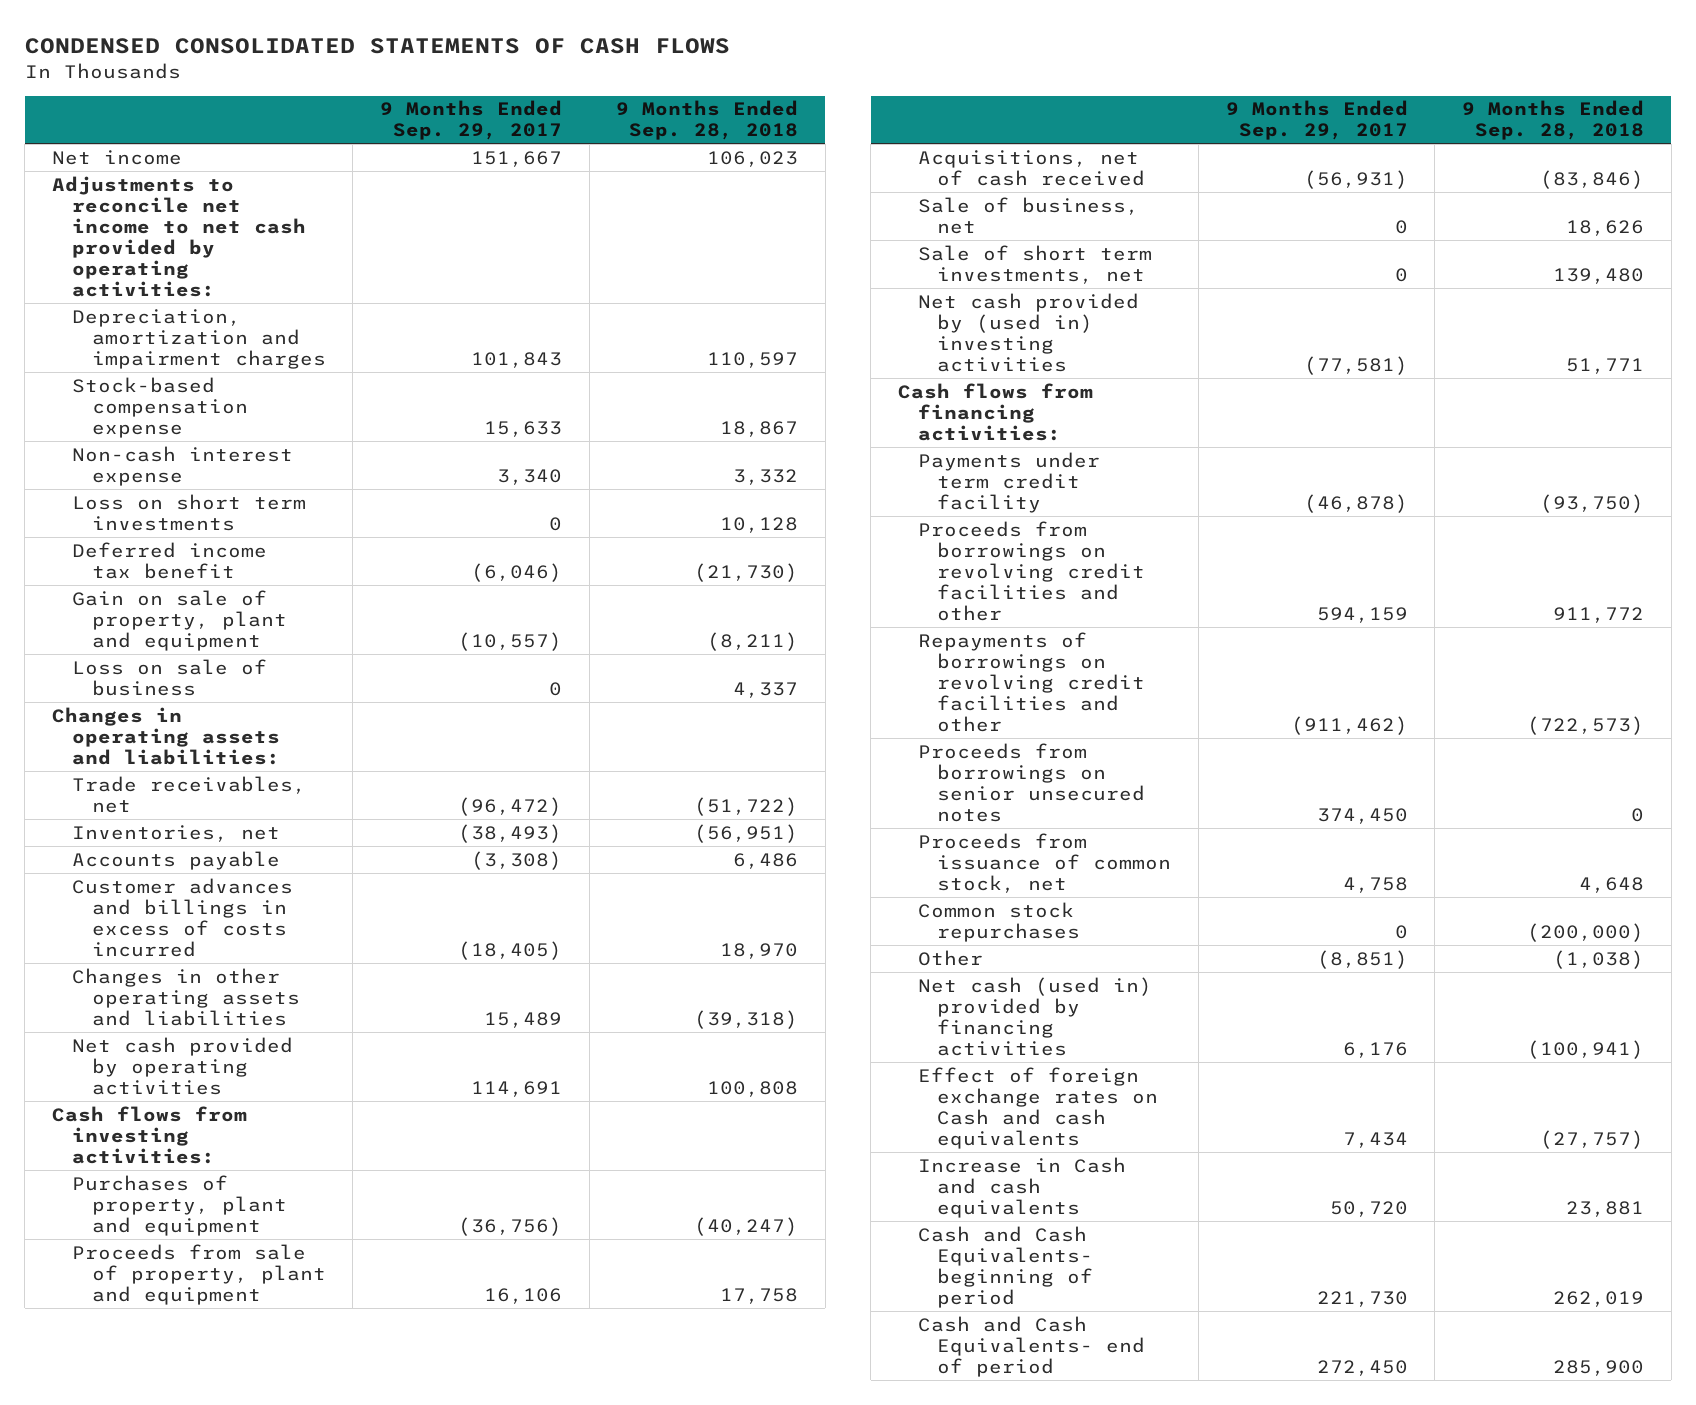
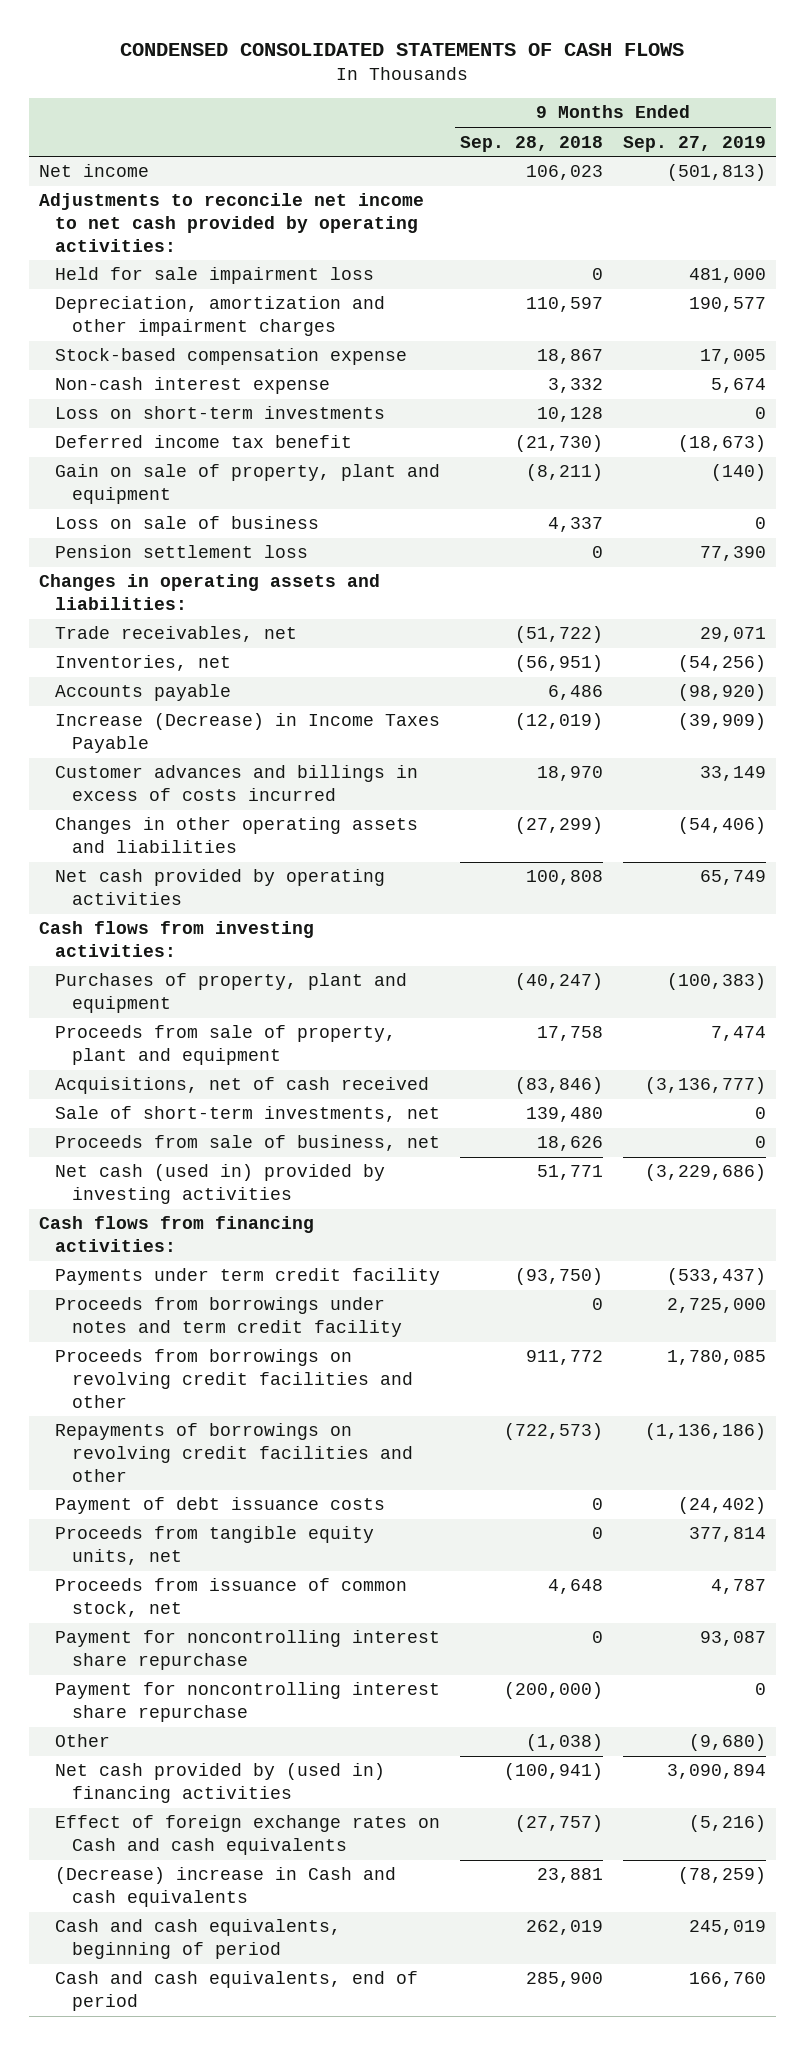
- | 9 Months Ended Sep. 29, 2017 | 9 Months Ended Sep. 28, 2018
+ | 9 Months Ended Sep. 28, 2018 | 9 Months Ended Sep. 27, 2019
- Depreciation, amortization and impairment charges | 101,843 | 110,597
+ Held for sale impairment loss | 0 | 481,000
+ Depreciation, amortization and other impairment charges | 110,597 | 190,577
- Loss on short term investments | 0 | 10,128
+ Loss on short-term investments | 10,128 | 0
+ Pension settlement loss | 0 | 77,390
+ Increase (Decrease) in Income Taxes Payable | (12,019) | (39,909)
- Changes in other operating assets and liabilities | 15,489 | (39,318)
+ Changes in other operating assets and liabilities | (27,299) | (54,406)
- Sale of business, net | 0 | 18,626
- Sale of short term investments, net | 0 | 139,480
- Net cash provided by (used in) investing activities | (77,581) | 51,771
+ Sale of short-term investments, net | 139,480 | 0
+ Proceeds from sale of business, net | 18,626 | 0
+ Net cash (used in) provided by investing activities | 51,771 | (3,229,686)
+ Proceeds from borrowings under notes and term credit facility | 0 | 2,725,000
- Proceeds from borrowings on senior unsecured notes | 374,450 | 0
+ Payment of debt issuance costs | 0 | (24,402)
+ Proceeds from tangible equity units, net | 0 | 377,814
- Common stock repurchases | 0 | (200,000)
+ Payment for noncontrolling interest share repurchase | 0 | 93,087
+ Payment for noncontrolling interest share repurchase | (200,000) | 0
- Net cash (used in) provided by financing activities | 6,176 | (100,941)
+ Net cash provided by (used in) financing activities | (100,941) | 3,090,894
- Increase in Cash and cash equivalents | 50,720 | 23,881
- Cash and Cash Equivalents- beginning of period | 221,730 | 262,019
- Cash and Cash Equivalents- end of period | 272,450 | 285,900
+ (Decrease) increase in Cash and cash equivalents | 23,881 | (78,259)
+ Cash and cash equivalents, beginning of period | 262,019 | 245,019
+ Cash and cash equivalents, end of period | 285,900 | 166,760

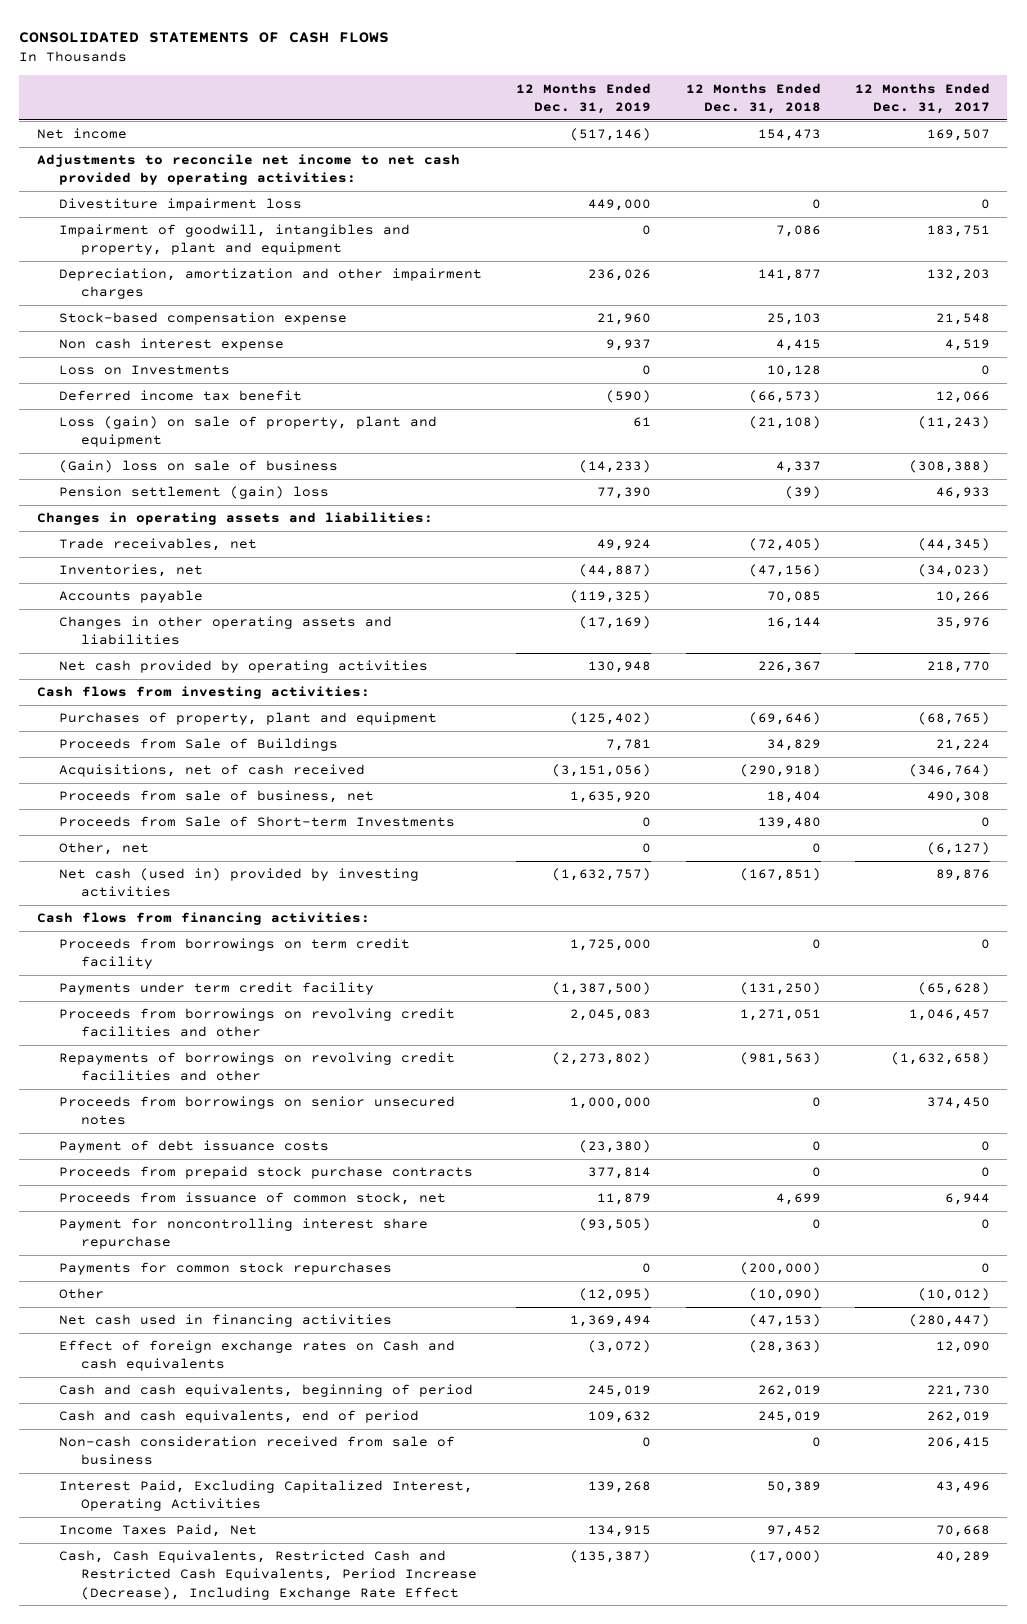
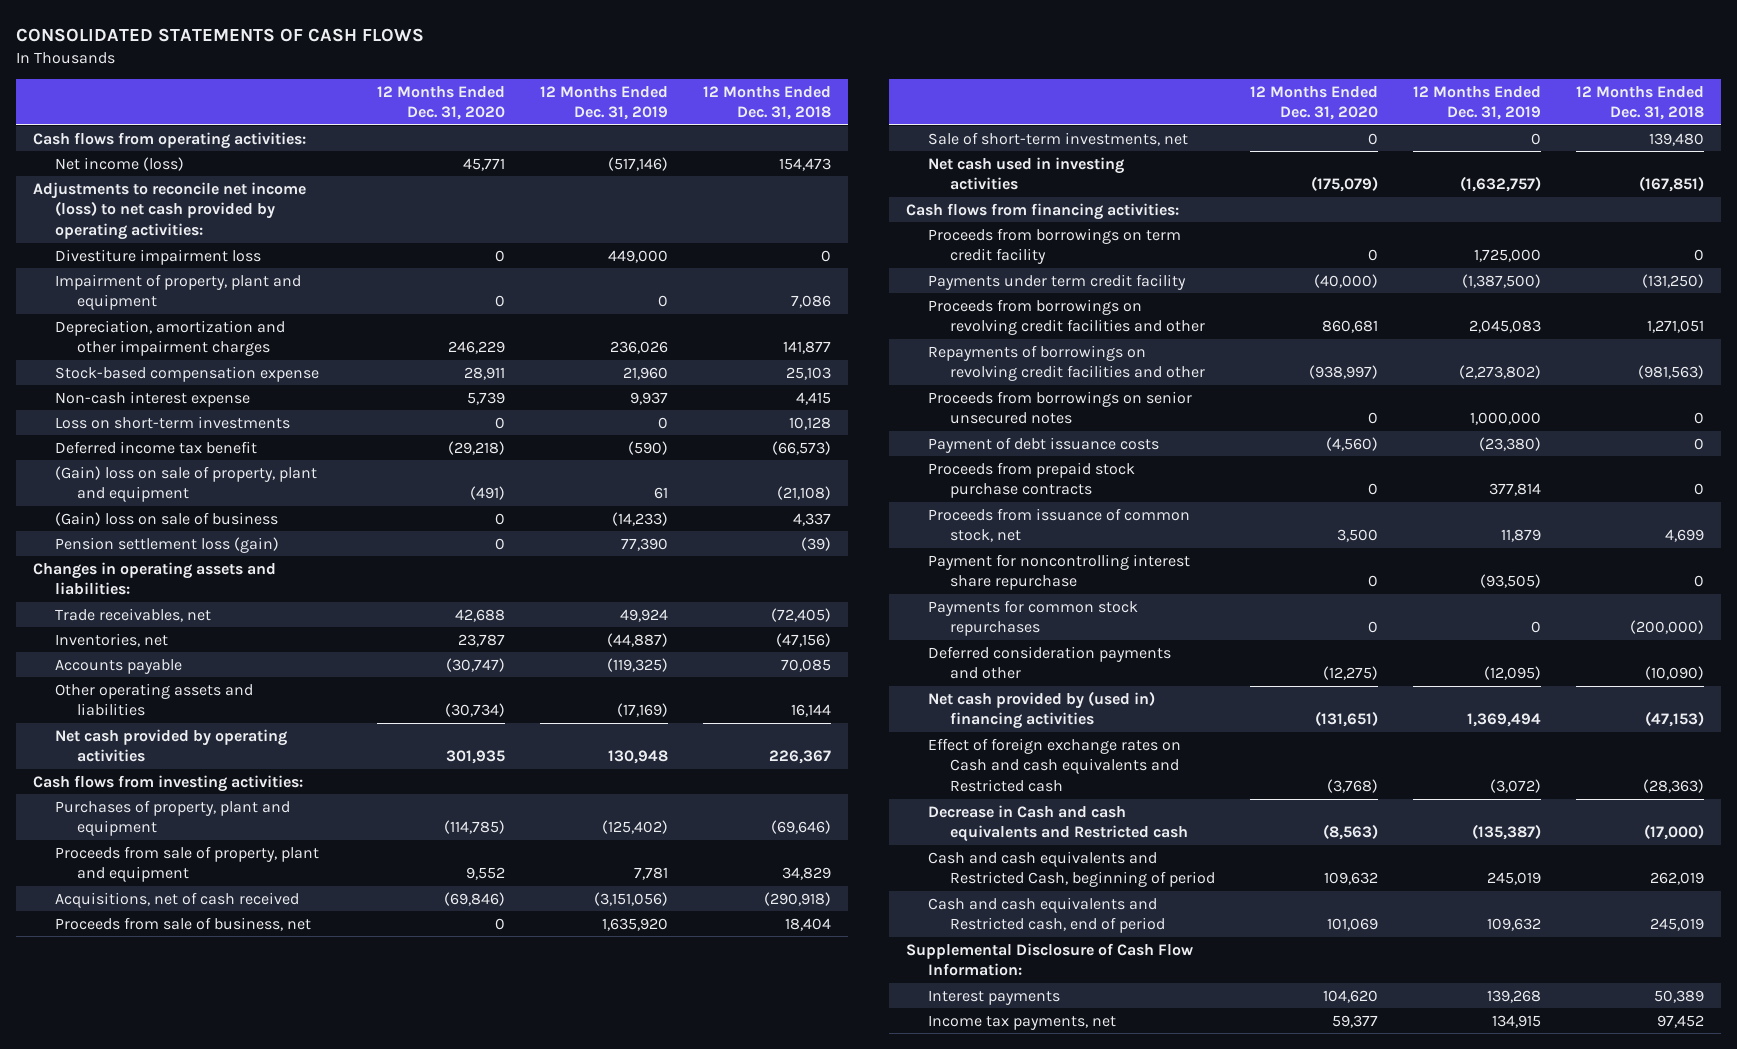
- | 12 Months Ended Dec. 31, 2019 | 12 Months Ended Dec. 31, 2018 | 12 Months Ended Dec. 31, 2017
+ | 12 Months Ended Dec. 31, 2020 | 12 Months Ended Dec. 31, 2019 | 12 Months Ended Dec. 31, 2018
- Net income | (517,146) | 154,473 | 169,507
- Adjustments to reconcile net income to net cash provided by operating activities:
+ Cash flows from operating activities:
+ Net income (loss) | 45,771 | (517,146) | 154,473
+ Adjustments to reconcile net income (loss) to net cash provided by operating activities:
- Impairment of goodwill, intangibles and property, plant and equipment | 0 | 7,086 | 183,751
+ Impairment of property, plant and equipment | 0 | 0 | 7,086
- Non cash interest expense | 9,937 | 4,415 | 4,519
- Loss on Investments | 0 | 10,128 | 0
+ Non-cash interest expense | 5,739 | 9,937 | 4,415
+ Loss on short-term investments | 0 | 0 | 10,128
- Loss (gain) on sale of property, plant and equipment | 61 | (21,108) | (11,243)
+ (Gain) loss on sale of property, plant and equipment | (491) | 61 | (21,108)
- Pension settlement (gain) loss | 77,390 | (39) | 46,933
+ Pension settlement loss (gain) | 0 | 77,390 | (39)
- Changes in other operating assets and liabilities | (17,169) | 16,144 | 35,976
+ Other operating assets and liabilities | (30,734) | (17,169) | 16,144
- Proceeds from Sale of Buildings | 7,781 | 34,829 | 21,224
+ Proceeds from sale of property, plant and equipment | 9,552 | 7,781 | 34,829
- Proceeds from Sale of Short-term Investments | 0 | 139,480 | 0
- Other, net | 0 | 0 | (6,127)
- Net cash (used in) provided by investing activities | (1,632,757) | (167,851) | 89,876
+ Sale of short-term investments, net | 0 | 0 | 139,480
+ Net cash used in investing activities | (175,079) | (1,632,757) | (167,851)
- Other | (12,095) | (10,090) | (10,012)
- Net cash used in financing activities | 1,369,494 | (47,153) | (280,447)
- Effect of foreign exchange rates on Cash and cash equivalents | (3,072) | (28,363) | 12,090
- Cash and cash equivalents, beginning of period | 245,019 | 262,019 | 221,730
- Cash and cash equivalents, end of period | 109,632 | 245,019 | 262,019
- Non-cash consideration received from sale of business | 0 | 0 | 206,415
- Interest Paid, Excluding Capitalized Interest, Operating Activities | 139,268 | 50,389 | 43,496
- Income Taxes Paid, Net | 134,915 | 97,452 | 70,668
- Cash, Cash Equivalents, Restricted Cash and Restricted Cash Equivalents, Period Increase (Decrease), Including Exchange Rate Effect | (135,387) | (17,000) | 40,289
+ Deferred consideration payments and other | (12,275) | (12,095) | (10,090)
+ Net cash provided by (used in) financing activities | (131,651) | 1,369,494 | (47,153)
+ Effect of foreign exchange rates on Cash and cash equivalents and Restricted cash | (3,768) | (3,072) | (28,363)
+ Decrease in Cash and cash equivalents and Restricted cash | (8,563) | (135,387) | (17,000)
+ Cash and cash equivalents and Restricted Cash, beginning of period | 109,632 | 245,019 | 262,019
+ Cash and cash equivalents and Restricted cash, end of period | 101,069 | 109,632 | 245,019
+ Supplemental Disclosure of Cash Flow Information:
+ Interest payments | 104,620 | 139,268 | 50,389
+ Income tax payments, net | 59,377 | 134,915 | 97,452

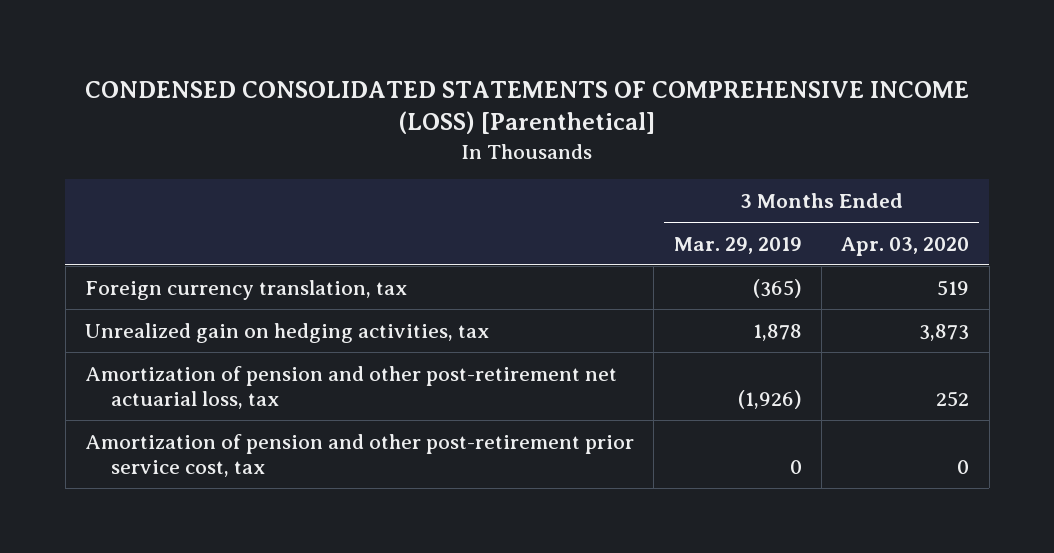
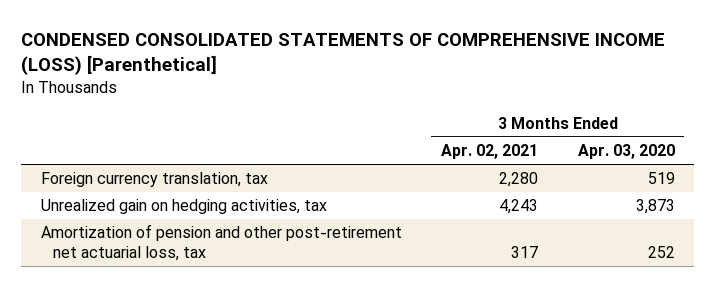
- | 3 Months Ended Mar. 29, 2019 | 3 Months Ended Apr. 03, 2020
+ | 3 Months Ended Apr. 02, 2021 | 3 Months Ended Apr. 03, 2020
- Amortization of pension and other post-retirement prior service cost, tax | 0 | 0

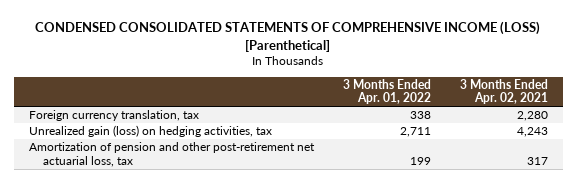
- | 3 Months Ended Apr. 02, 2021 | 3 Months Ended Apr. 03, 2020
+ | 3 Months Ended Apr. 01, 2022 | 3 Months Ended Apr. 02, 2021
- Unrealized gain on hedging activities, tax | 4,243 | 3,873
+ Unrealized gain (loss) on hedging activities, tax | 2,711 | 4,243

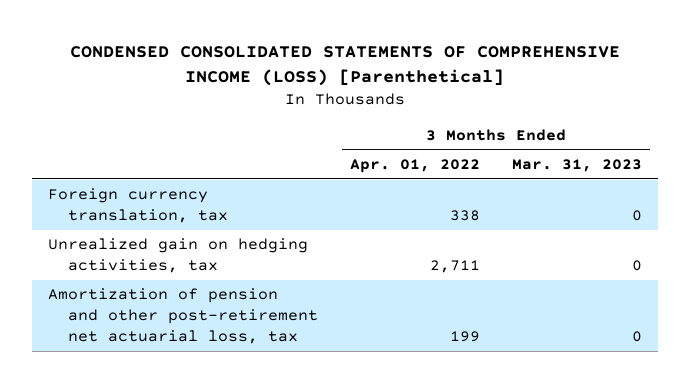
- | 3 Months Ended Apr. 01, 2022 | 3 Months Ended Apr. 02, 2021
+ | 3 Months Ended Apr. 01, 2022 | 3 Months Ended Mar. 31, 2023
- Unrealized gain (loss) on hedging activities, tax | 2,711 | 4,243
+ Unrealized gain on hedging activities, tax | 2,711 | 0

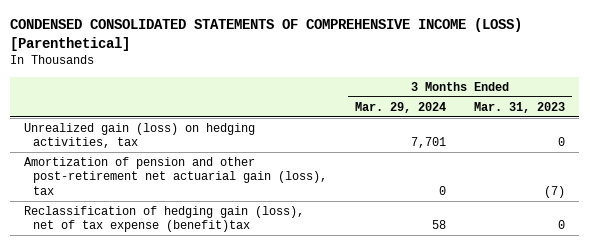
- | 3 Months Ended Apr. 01, 2022 | 3 Months Ended Mar. 31, 2023
+ | 3 Months Ended Mar. 29, 2024 | 3 Months Ended Mar. 31, 2023
- Foreign currency translation, tax | 338 | 0
- Unrealized gain on hedging activities, tax | 2,711 | 0
- Amortization of pension and other post-retirement net actuarial loss, tax | 199 | 0
+ Unrealized gain (loss) on hedging activities, tax | 7,701 | 0
+ Amortization of pension and other post-retirement net actuarial gain (loss), tax | 0 | (7)
+ Reclassification of hedging gain (loss), net of tax expense (benefit)tax | 58 | 0

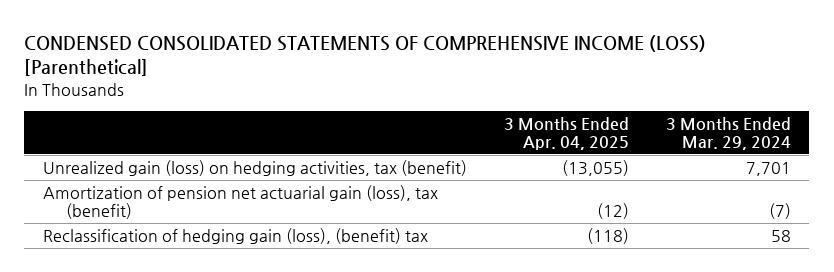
- | 3 Months Ended Mar. 29, 2024 | 3 Months Ended Mar. 31, 2023
+ | 3 Months Ended Apr. 04, 2025 | 3 Months Ended Mar. 29, 2024
- Unrealized gain (loss) on hedging activities, tax | 7,701 | 0
- Amortization of pension and other post-retirement net actuarial gain (loss), tax | 0 | (7)
- Reclassification of hedging gain (loss), net of tax expense (benefit)tax | 58 | 0
+ Unrealized gain (loss) on hedging activities, tax (benefit) | (13,055) | 7,701
+ Amortization of pension net actuarial gain (loss), tax (benefit) | (12) | (7)
+ Reclassification of hedging gain (loss), (benefit) tax | (118) | 58

